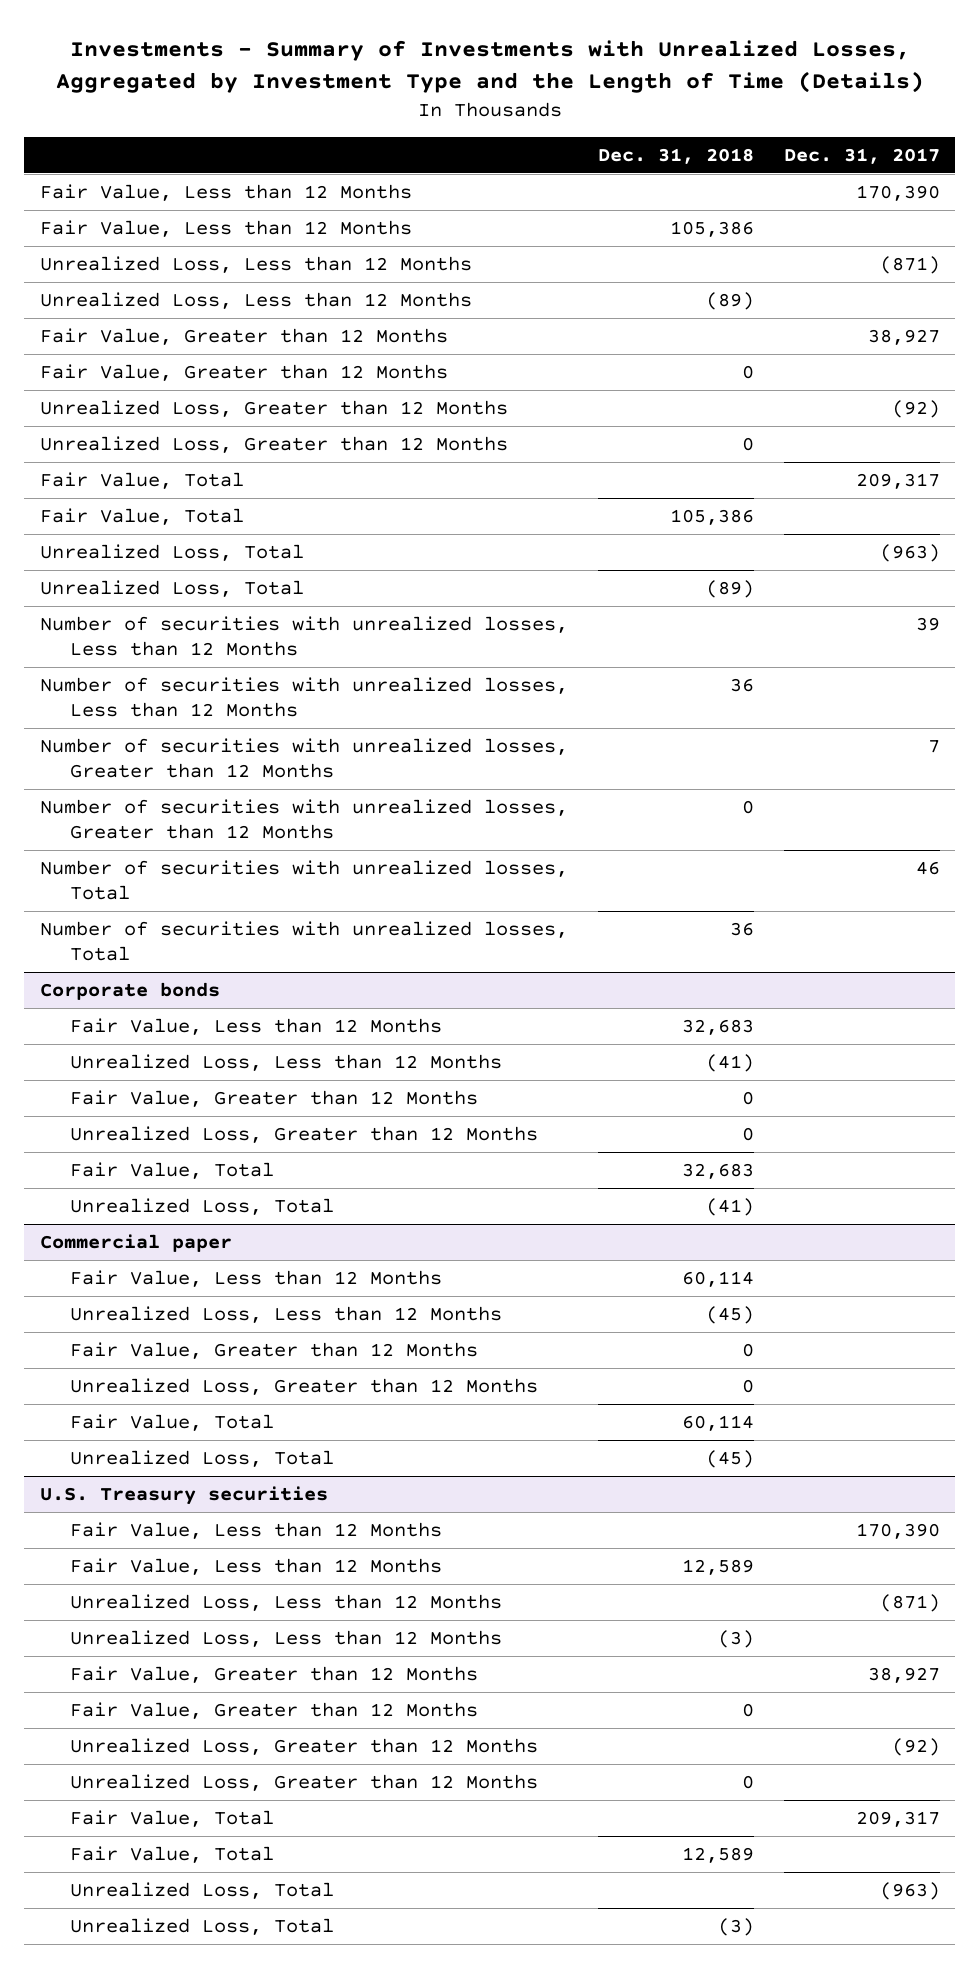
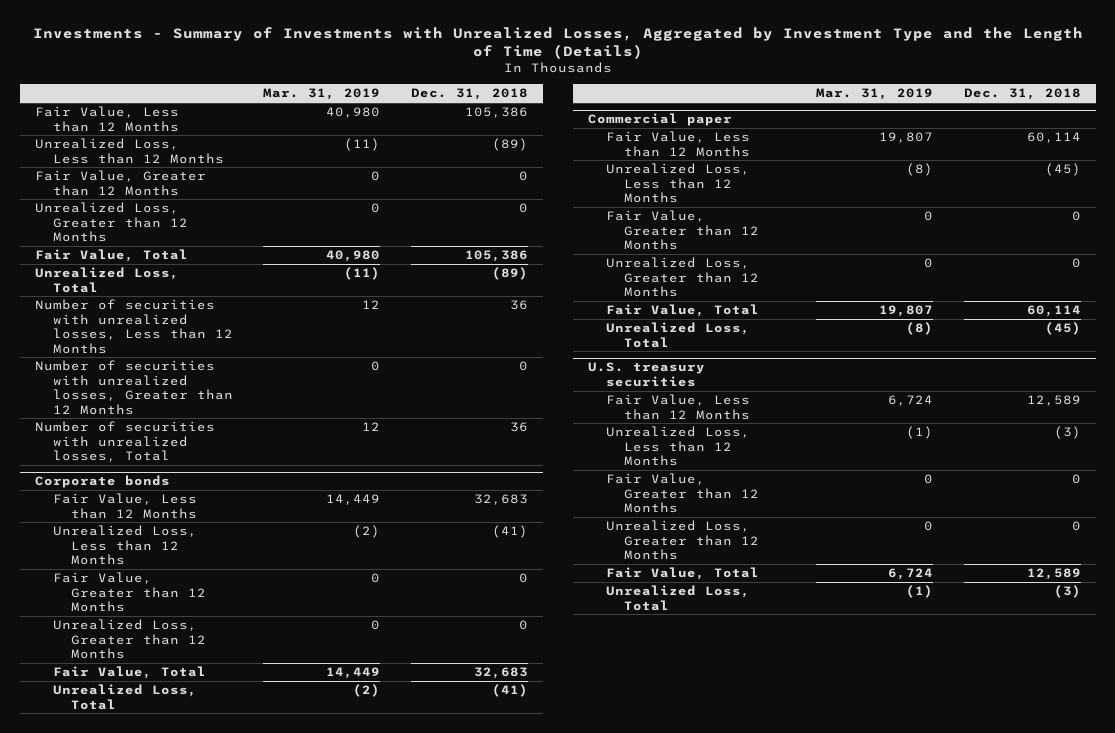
- | Dec. 31, 2018 | Dec. 31, 2017
+ | Mar. 31, 2019 | Dec. 31, 2018
- Fair Value, Less than 12 Months | | 170,390
- Unrealized Loss, Less than 12 Months | | (871)
- Fair Value, Greater than 12 Months | | 38,927
- Unrealized Loss, Greater than 12 Months | | (92)
- Fair Value, Total | | 209,317
- Unrealized Loss, Total | | (963)
- Number of securities with unrealized losses, Less than 12 Months | | 39
- Number of securities with unrealized losses, Greater than 12 Months | | 7
- Number of securities with unrealized losses, Total | | 46
- U.S. Treasury securities
- Fair Value, Less than 12 Months | | 170,390
+ U.S. treasury securities
- Unrealized Loss, Less than 12 Months | | (871)
- Fair Value, Greater than 12 Months | | 38,927
- Unrealized Loss, Greater than 12 Months | | (92)
- Fair Value, Total | | 209,317
- Unrealized Loss, Total | | (963)

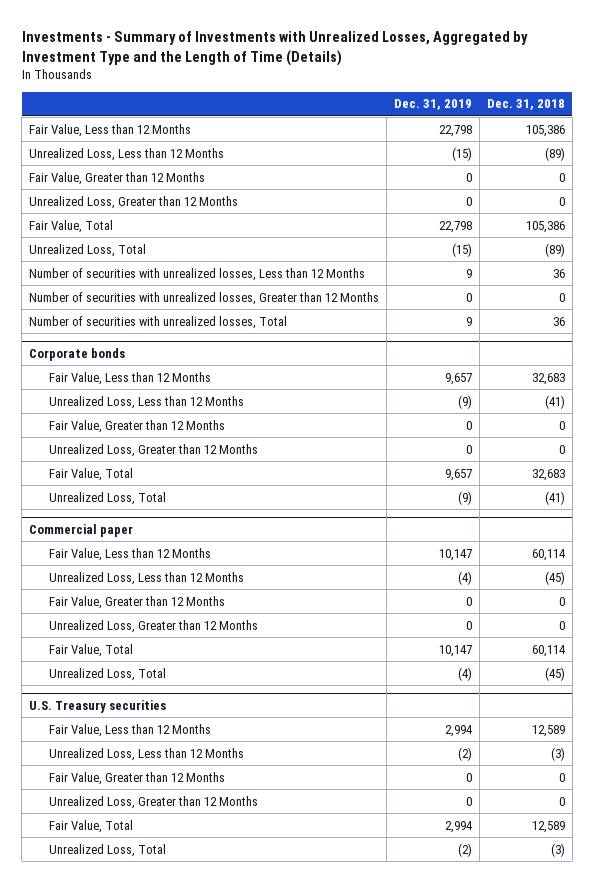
- | Mar. 31, 2019 | Dec. 31, 2018
+ | Dec. 31, 2019 | Dec. 31, 2018
- U.S. treasury securities
+ U.S. Treasury securities

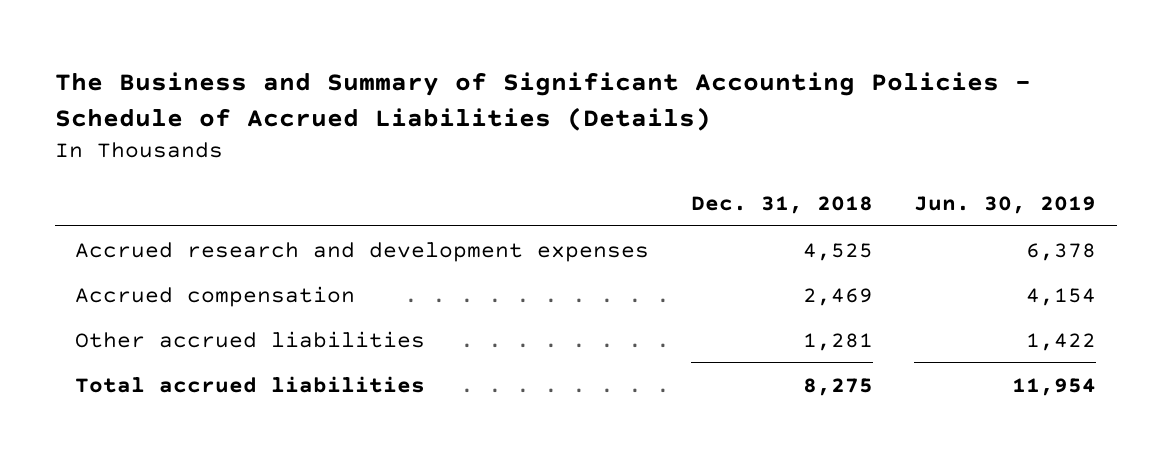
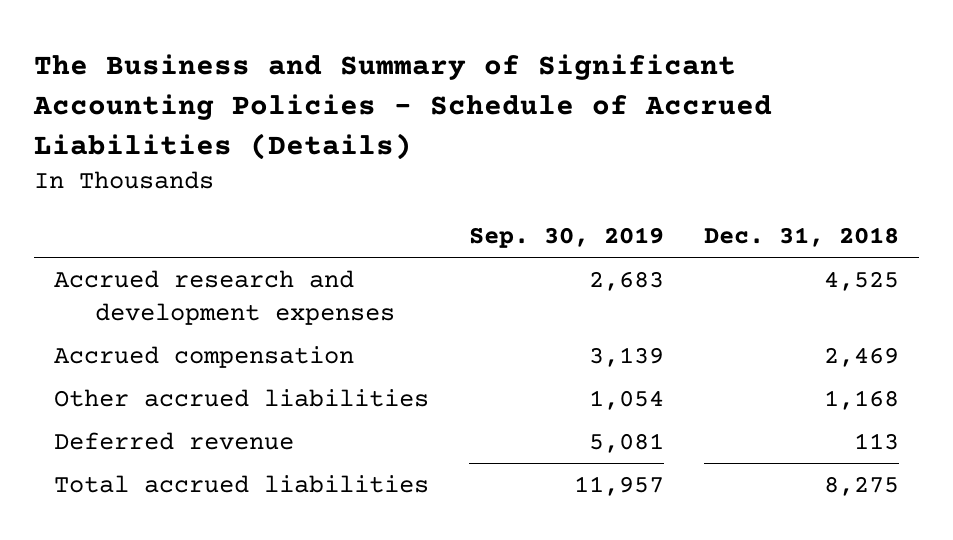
- | Dec. 31, 2018 | Jun. 30, 2019
+ | Sep. 30, 2019 | Dec. 31, 2018
- Other accrued liabilities | 1,281 | 1,422
+ Other accrued liabilities | 1,054 | 1,168
+ Deferred revenue | 5,081 | 113

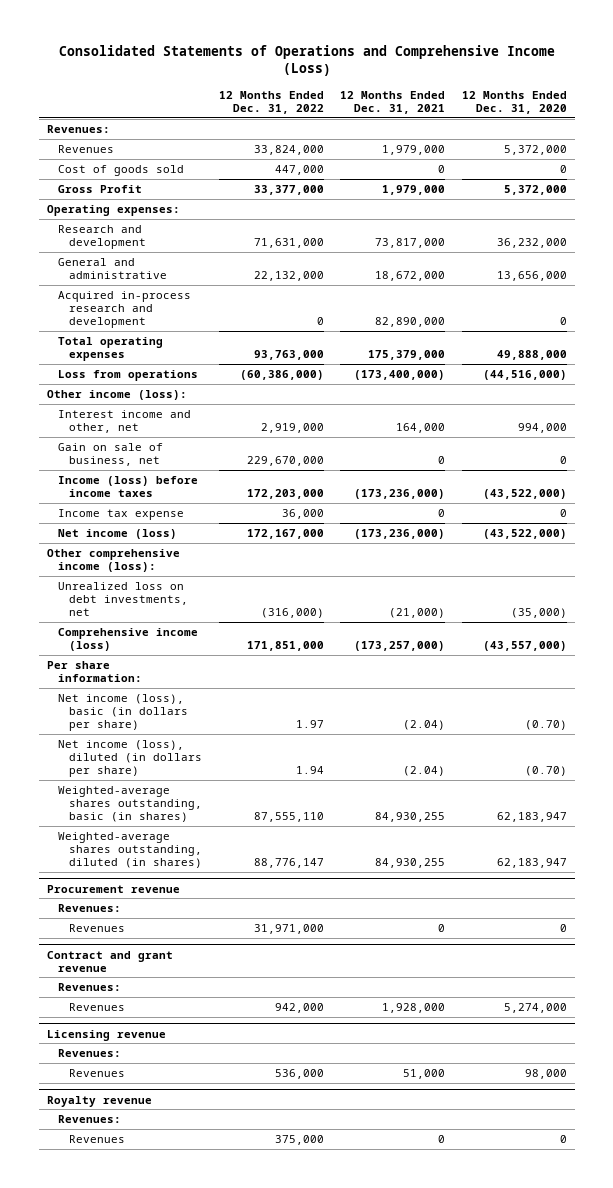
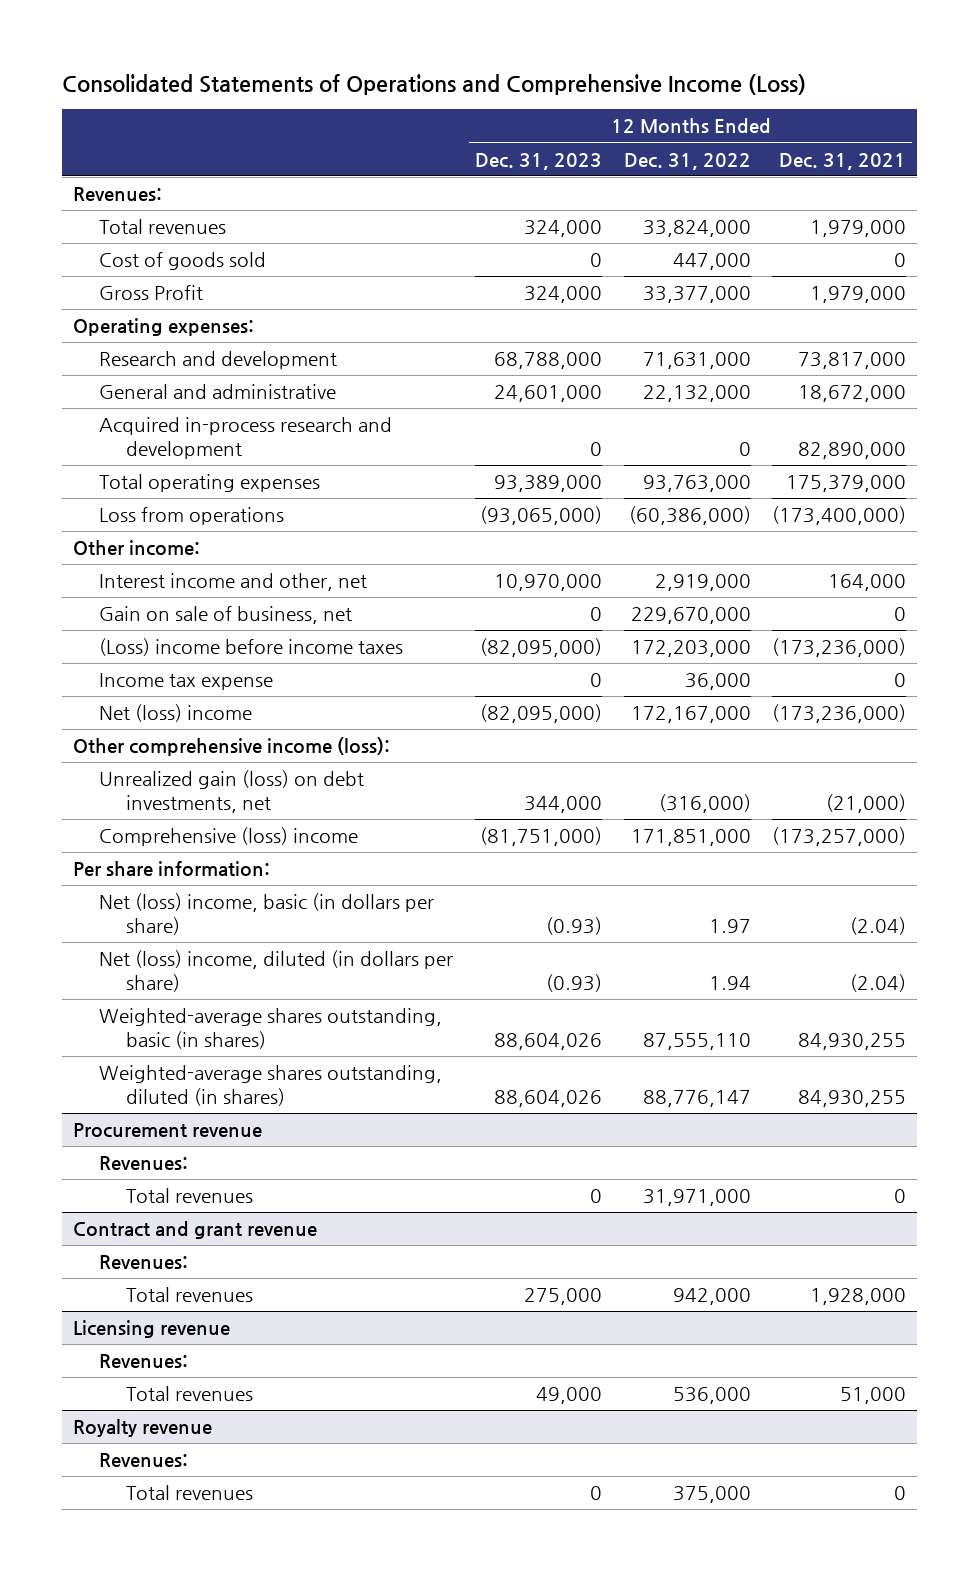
- | 12 Months Ended Dec. 31, 2022 | 12 Months Ended Dec. 31, 2021 | 12 Months Ended Dec. 31, 2020
+ | 12 Months Ended Dec. 31, 2023 | 12 Months Ended Dec. 31, 2022 | 12 Months Ended Dec. 31, 2021
- Revenues | 33,824,000 | 1,979,000 | 5,372,000
+ Total revenues | 324,000 | 33,824,000 | 1,979,000
- Other income (loss):
+ Other income:
- Income (loss) before income taxes | 172,203,000 | (173,236,000) | (43,522,000)
+ (Loss) income before income taxes | (82,095,000) | 172,203,000 | (173,236,000)
- Net income (loss) | 172,167,000 | (173,236,000) | (43,522,000)
+ Net (loss) income | (82,095,000) | 172,167,000 | (173,236,000)
- Unrealized loss on debt investments, net | (316,000) | (21,000) | (35,000)
- Comprehensive income (loss) | 171,851,000 | (173,257,000) | (43,557,000)
+ Unrealized gain (loss) on debt investments, net | 344,000 | (316,000) | (21,000)
+ Comprehensive (loss) income | (81,751,000) | 171,851,000 | (173,257,000)
- Net income (loss), basic (in dollars per share) | 1.97 | (2.04) | (0.70)
- Net income (loss), diluted (in dollars per share) | 1.94 | (2.04) | (0.70)
+ Net (loss) income, basic (in dollars per share) | (0.93) | 1.97 | (2.04)
+ Net (loss) income, diluted (in dollars per share) | (0.93) | 1.94 | (2.04)
@ Procurement revenue
- Revenues | 31,971,000 | 0 | 0
+ Total revenues | 0 | 31,971,000 | 0
@ Contract and grant revenue
- Revenues | 942,000 | 1,928,000 | 5,274,000
+ Total revenues | 275,000 | 942,000 | 1,928,000
@ Licensing revenue
- Revenues | 536,000 | 51,000 | 98,000
+ Total revenues | 49,000 | 536,000 | 51,000
@ Royalty revenue
- Revenues | 375,000 | 0 | 0
+ Total revenues | 0 | 375,000 | 0

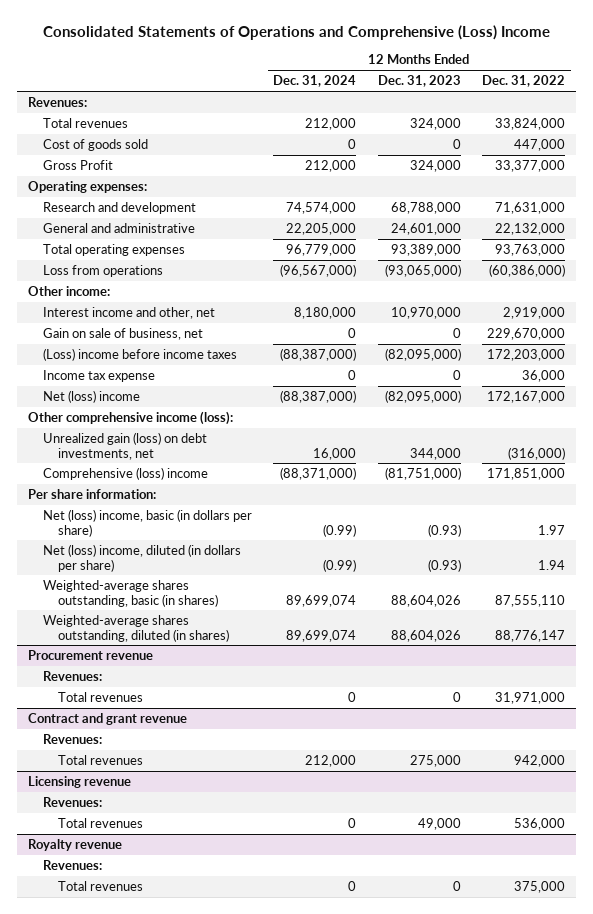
- Consolidated Statements of Operations and Comprehensive Income (Loss)
+ Consolidated Statements of Operations and Comprehensive (Loss) Income
- | 12 Months Ended Dec. 31, 2023 | 12 Months Ended Dec. 31, 2022 | 12 Months Ended Dec. 31, 2021
+ | 12 Months Ended Dec. 31, 2024 | 12 Months Ended Dec. 31, 2023 | 12 Months Ended Dec. 31, 2022
- Acquired in-process research and development | 0 | 0 | 82,890,000

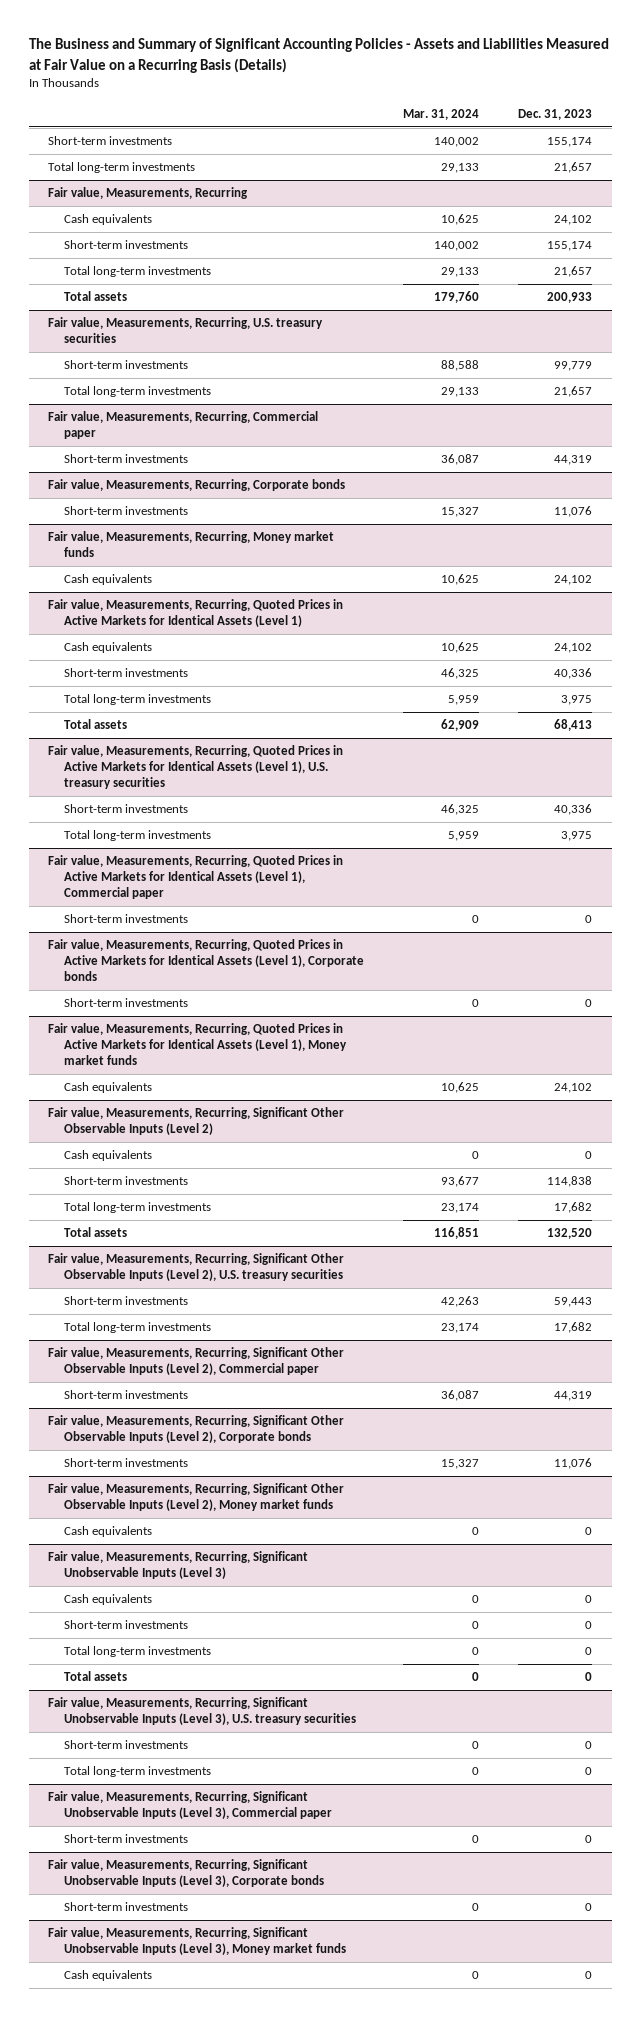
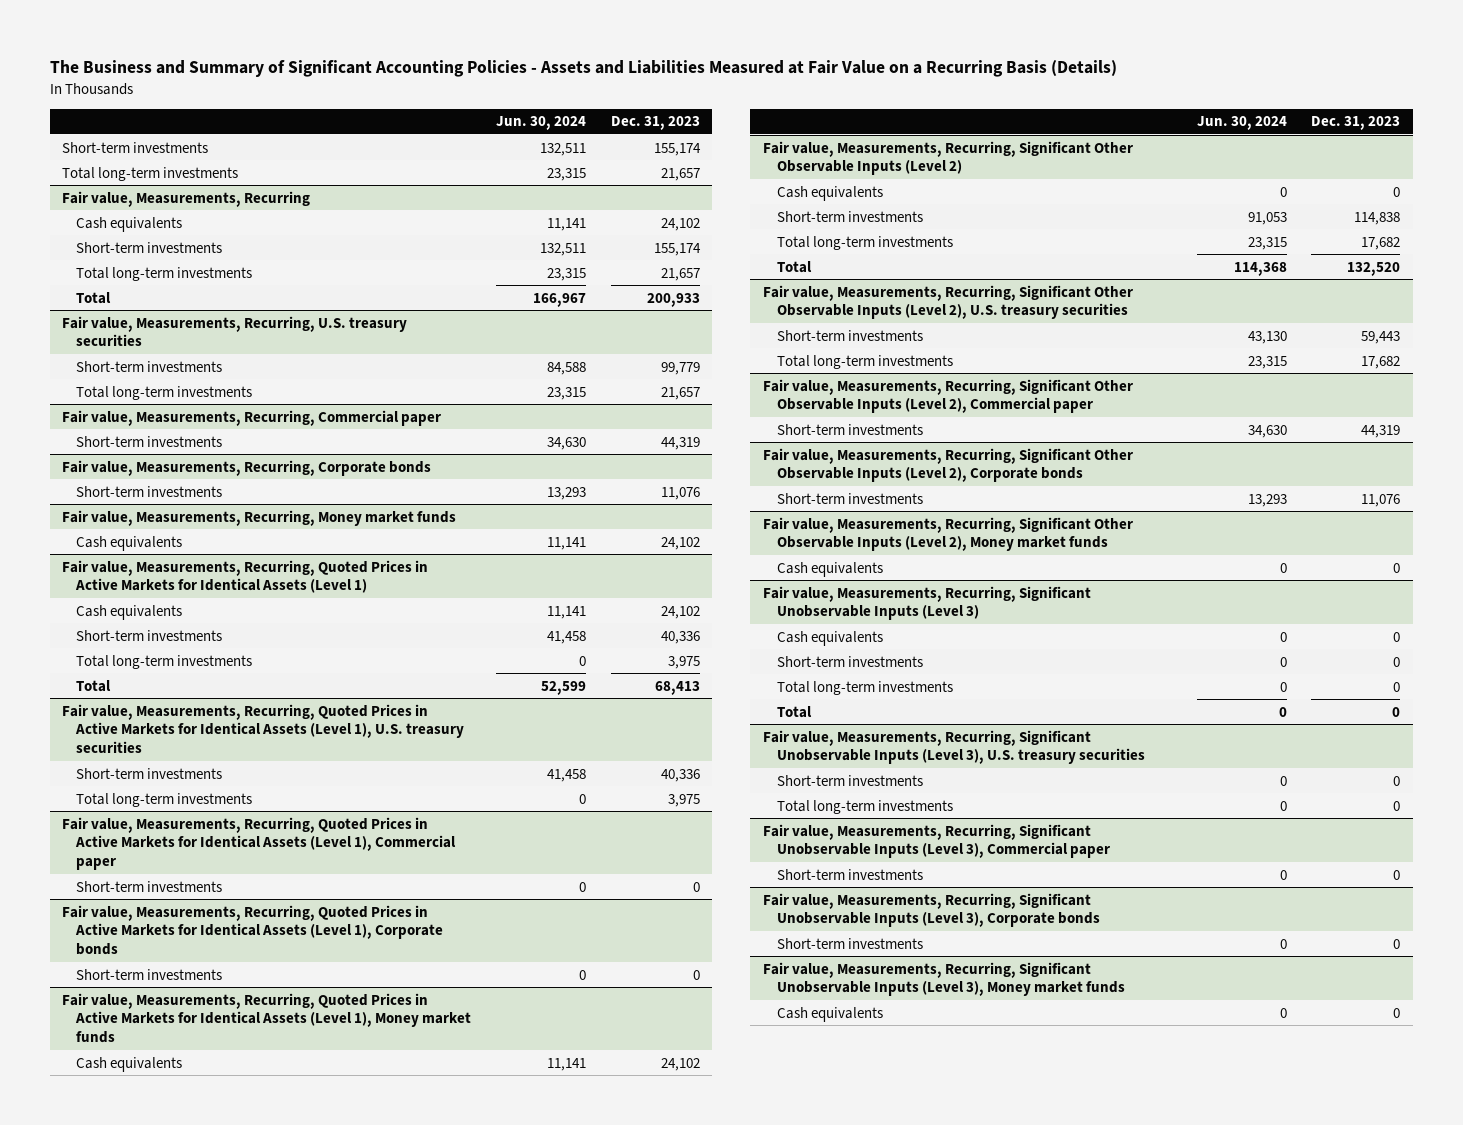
- | Mar. 31, 2024 | Dec. 31, 2023
+ | Jun. 30, 2024 | Dec. 31, 2023
@ Fair value, Measurements, Recurring
- Total assets | 179,760 | 200,933
+ Total | 166,967 | 200,933
@ Fair value, Measurements, Recurring, Quoted Prices in Active Markets for Identical Assets (Level 1)
- Total assets | 62,909 | 68,413
+ Total | 52,599 | 68,413
@ Fair value, Measurements, Recurring, Significant Other Observable Inputs (Level 2)
- Total assets | 116,851 | 132,520
+ Total | 114,368 | 132,520
@ Fair value, Measurements, Recurring, Significant Unobservable Inputs (Level 3)
- Total assets | 0 | 0
+ Total | 0 | 0

